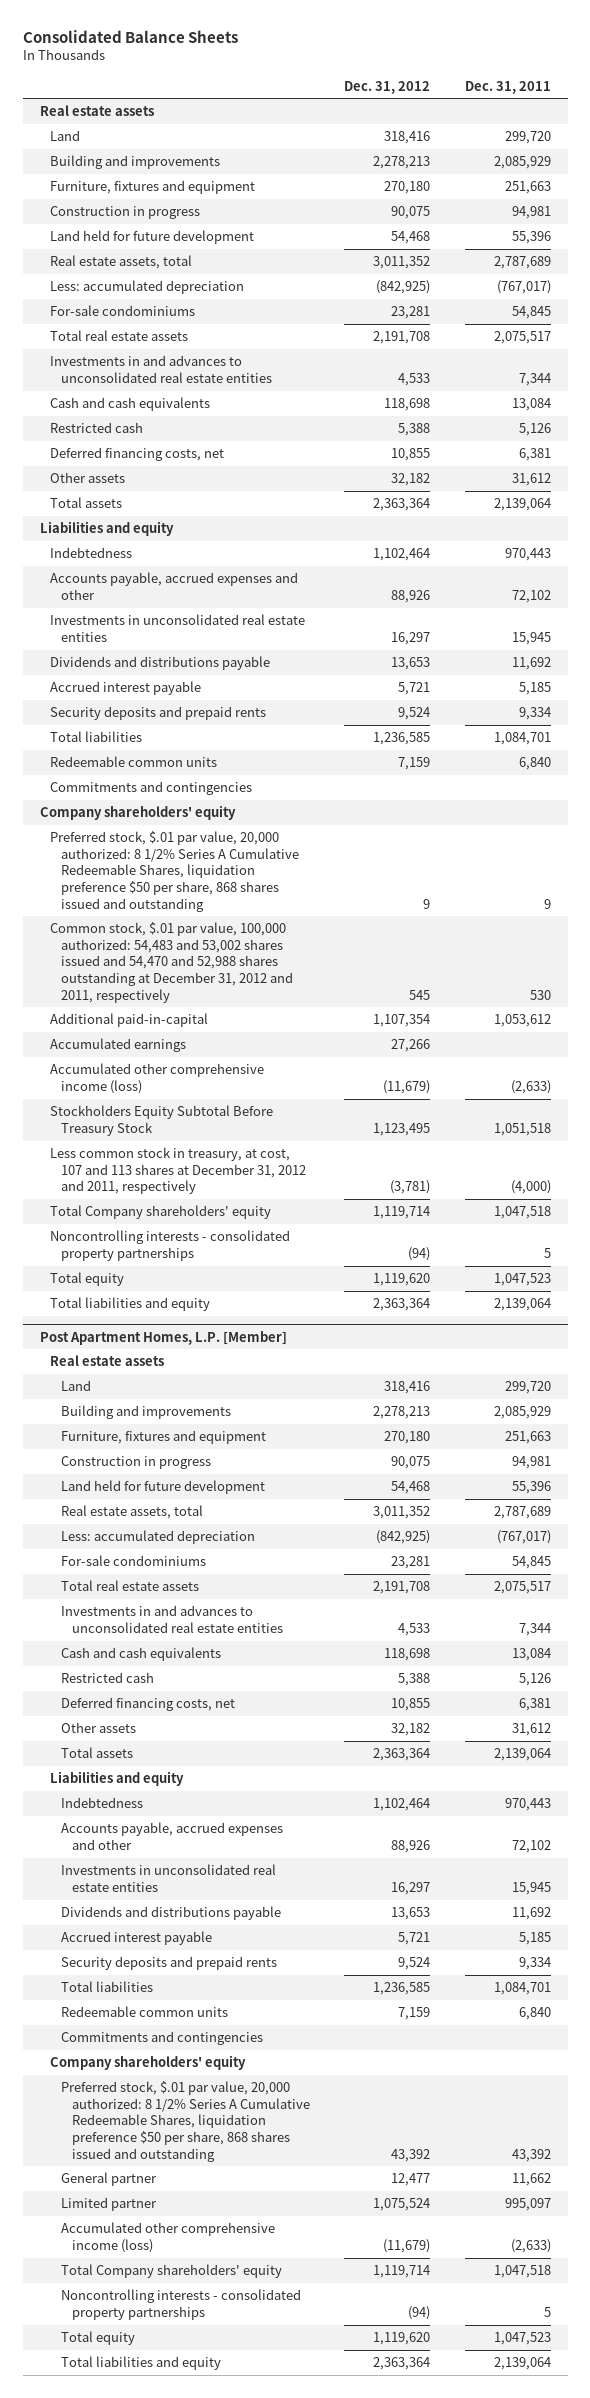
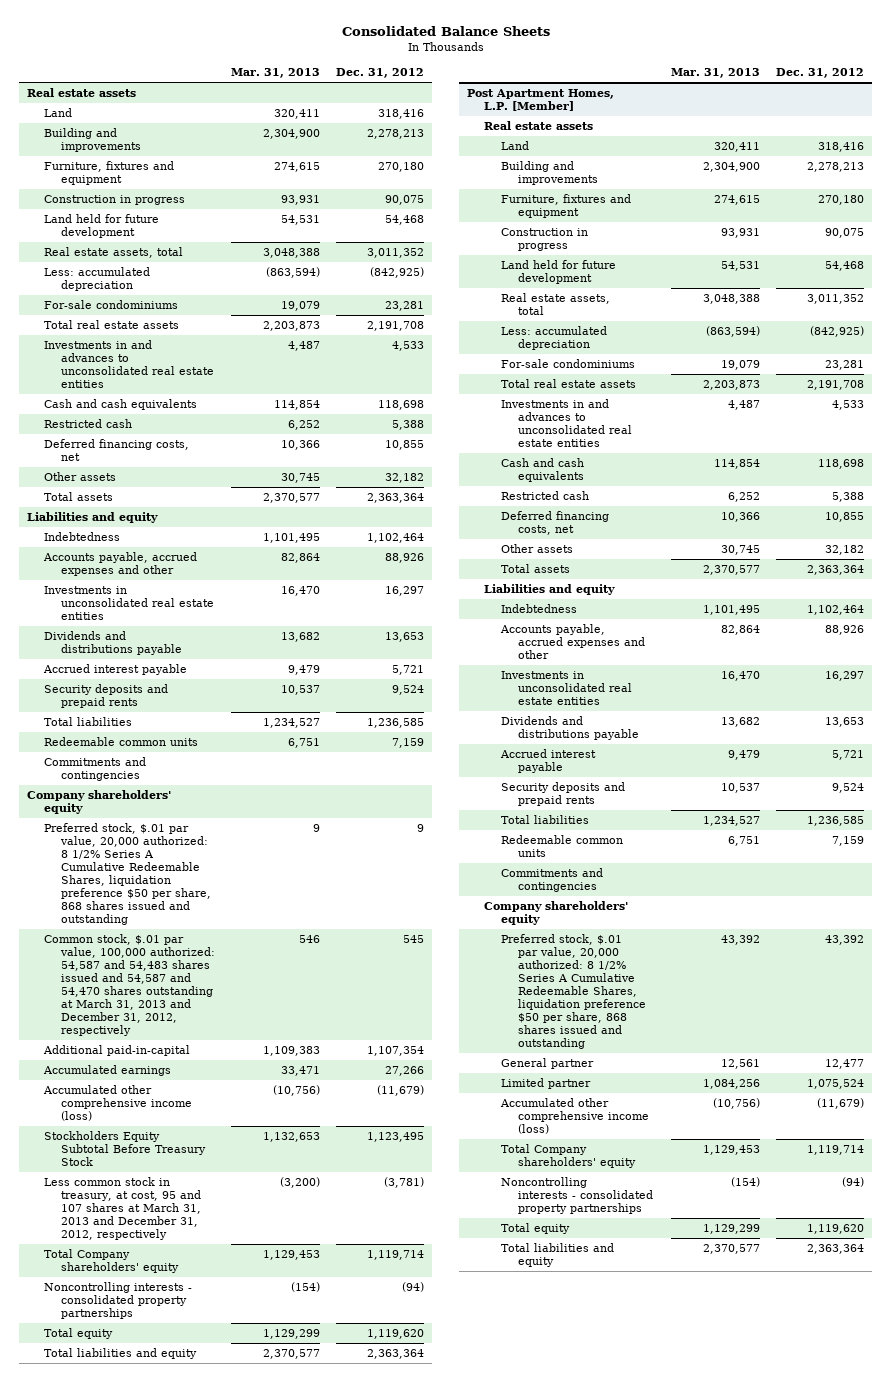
- | Dec. 31, 2012 | Dec. 31, 2011
+ | Mar. 31, 2013 | Dec. 31, 2012
- Common stock, $.01 par value, 100,000 authorized: 54,483 and 53,002 shares issued and 54,470 and 52,988 shares outstanding at December 31, 2012 and 2011, respectively | 545 | 530
+ Common stock, $.01 par value, 100,000 authorized: 54,587 and 54,483 shares issued and 54,587 and 54,470 shares outstanding at March 31, 2013 and December 31, 2012, respectively | 546 | 545
- Less common stock in treasury, at cost, 107 and 113 shares at December 31, 2012 and 2011, respectively | (3,781) | (4,000)
+ Less common stock in treasury, at cost, 95 and 107 shares at March 31, 2013 and December 31, 2012, respectively | (3,200) | (3,781)

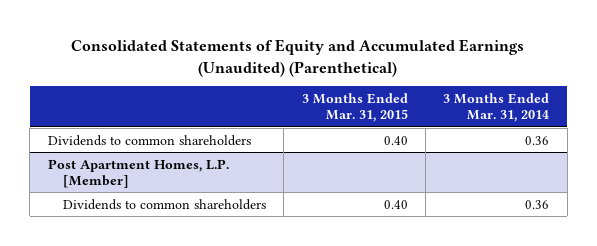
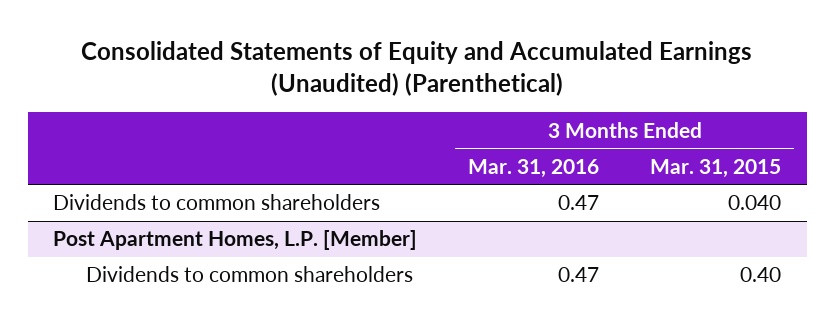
- | 3 Months Ended Mar. 31, 2015 | 3 Months Ended Mar. 31, 2014
+ | 3 Months Ended Mar. 31, 2016 | 3 Months Ended Mar. 31, 2015
- Dividends to common shareholders | 0.40 | 0.36
+ Dividends to common shareholders | 0.47 | 0.040

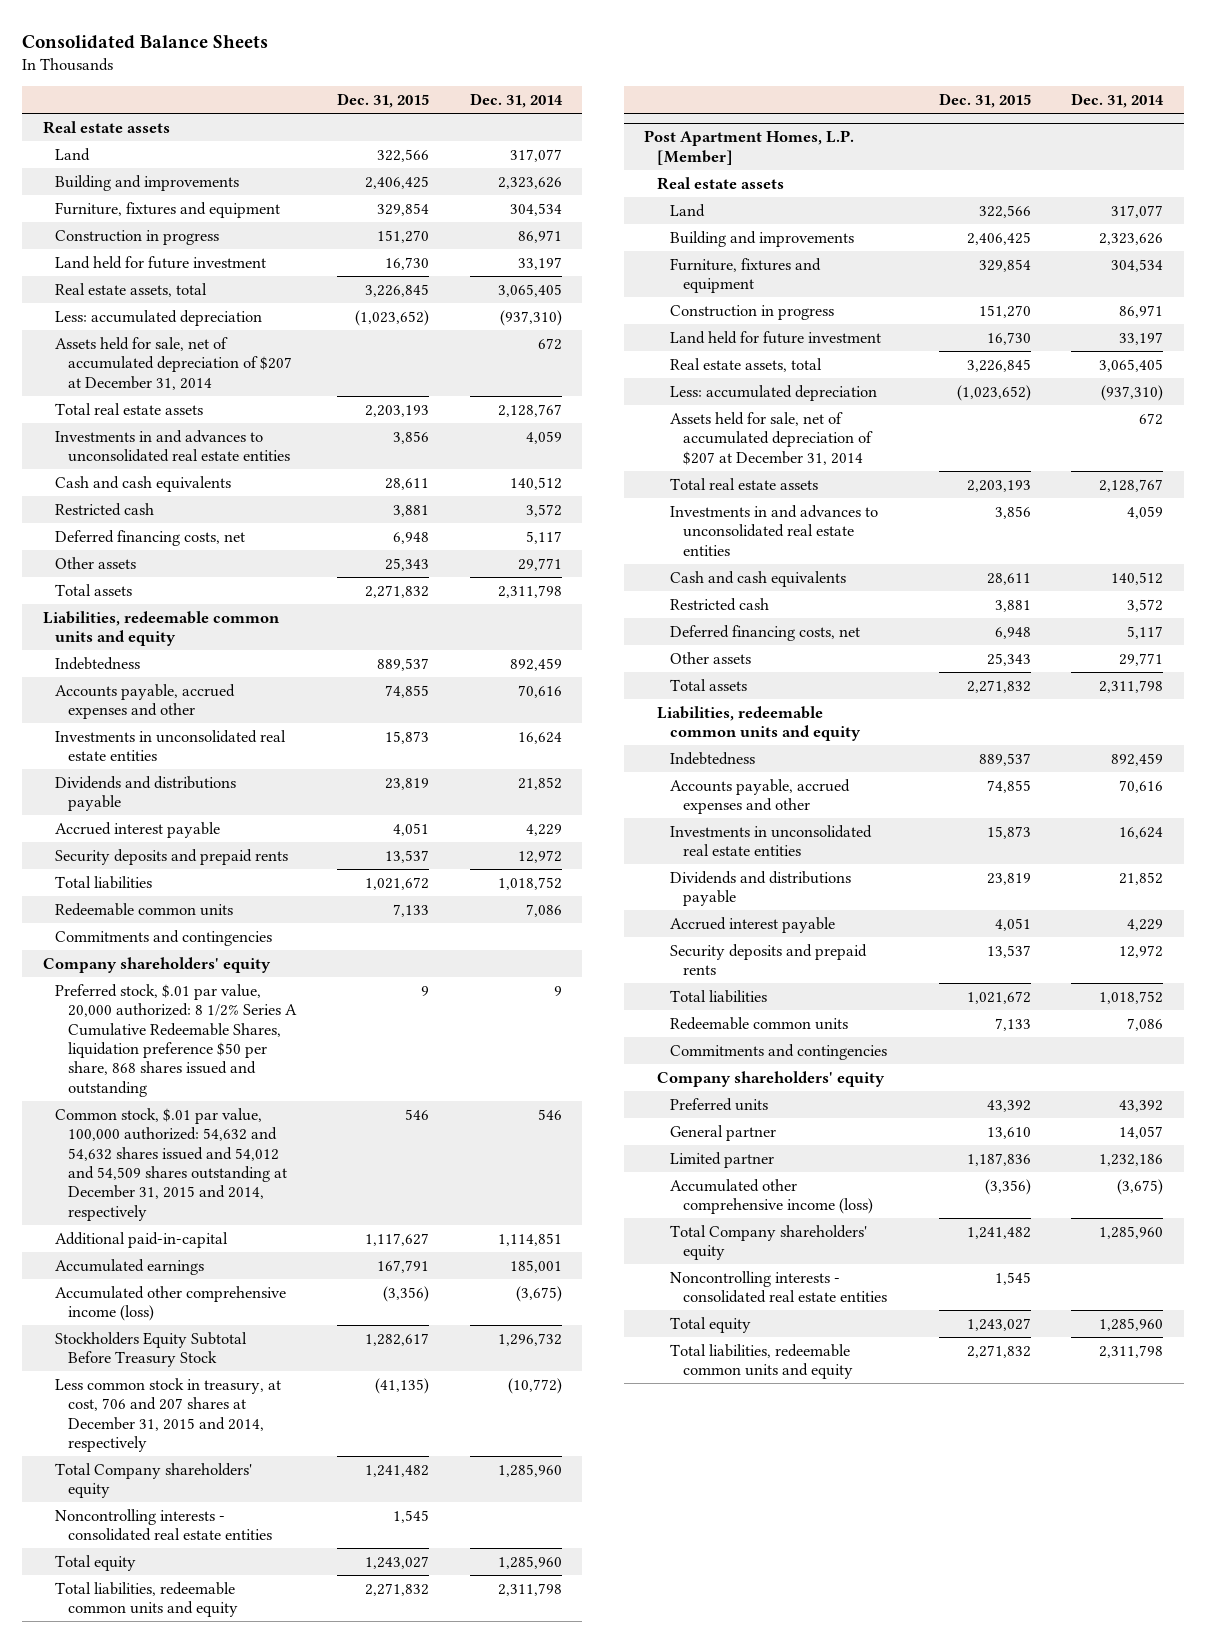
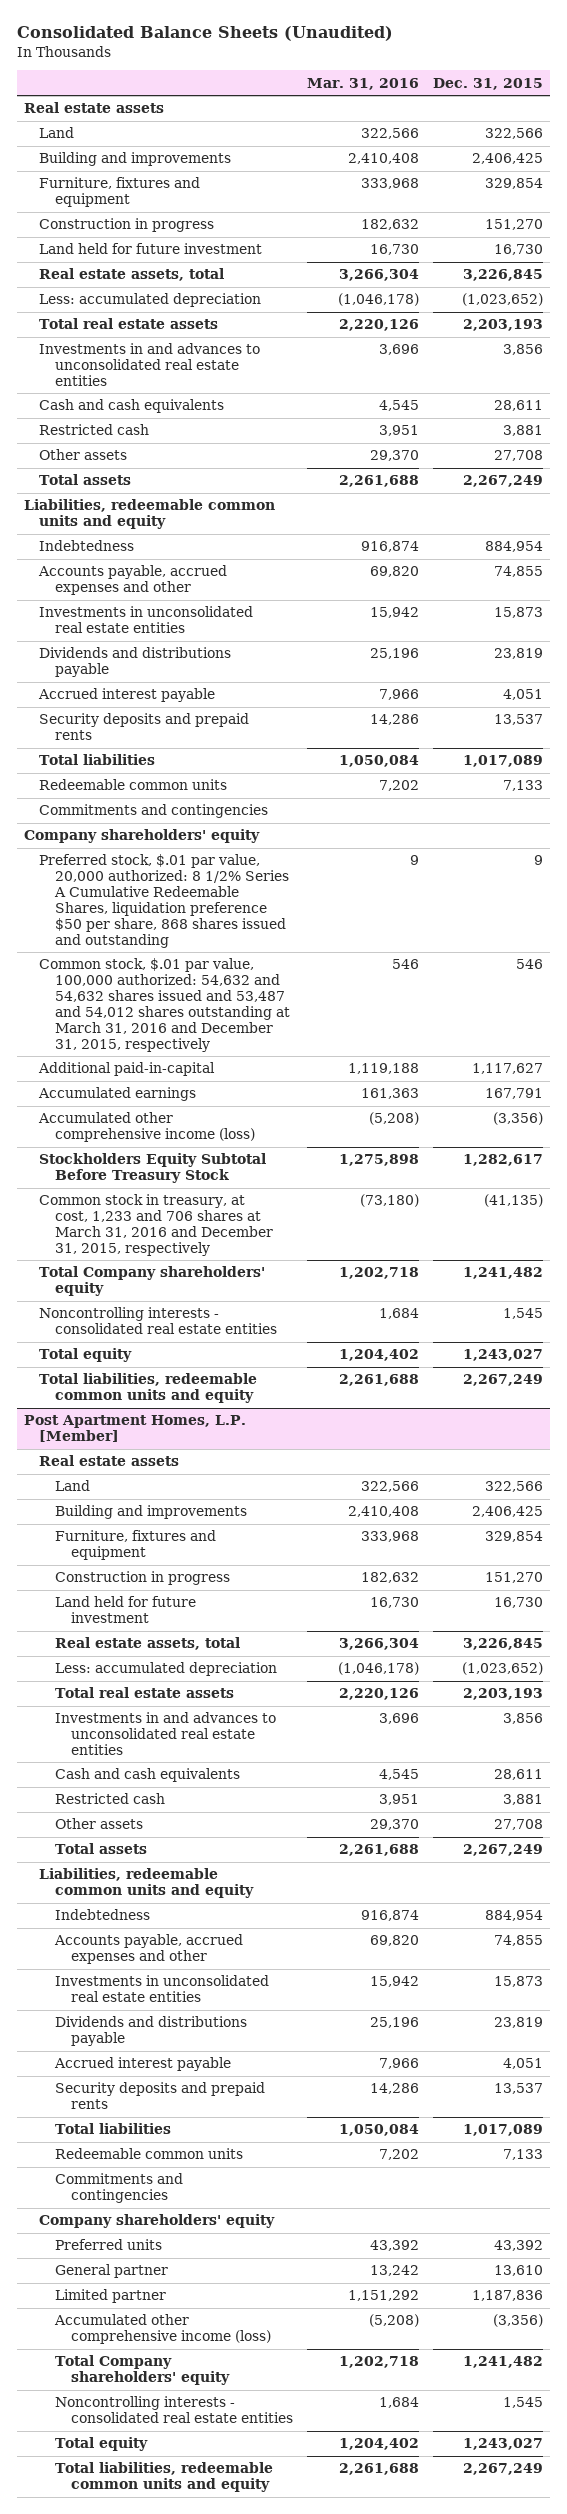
- Consolidated Balance Sheets
+ Consolidated Balance Sheets (Unaudited)
- | Dec. 31, 2015 | Dec. 31, 2014
+ | Mar. 31, 2016 | Dec. 31, 2015
- Assets held for sale, net of accumulated depreciation of $207 at December 31, 2014 | | 672
- Deferred financing costs, net | 6,948 | 5,117
- Other assets | 25,343 | 29,771
- Total assets | 2,271,832 | 2,311,798
+ Other assets | 29,370 | 27,708
+ Total assets | 2,261,688 | 2,267,249
- Indebtedness | 889,537 | 892,459
+ Indebtedness | 916,874 | 884,954
- Total liabilities | 1,021,672 | 1,018,752
+ Total liabilities | 1,050,084 | 1,017,089
- Common stock, $.01 par value, 100,000 authorized: 54,632 and 54,632 shares issued and 54,012 and 54,509 shares outstanding at December 31, 2015 and 2014, respectively | 546 | 546
+ Common stock, $.01 par value, 100,000 authorized: 54,632 and 54,632 shares issued and 53,487 and 54,012 shares outstanding at March 31, 2016 and December 31, 2015, respectively | 546 | 546
- Less common stock in treasury, at cost, 706 and 207 shares at December 31, 2015 and 2014, respectively | (41,135) | (10,772)
+ Common stock in treasury, at cost, 1,233 and 706 shares at March 31, 2016 and December 31, 2015, respectively | (73,180) | (41,135)
- Total liabilities, redeemable common units and equity | 2,271,832 | 2,311,798
+ Total liabilities, redeemable common units and equity | 2,261,688 | 2,267,249
@ Post Apartment Homes, L.P. [Member]
- Assets held for sale, net of accumulated depreciation of $207 at December 31, 2014 | | 672
- Deferred financing costs, net | 6,948 | 5,117
- Other assets | 25,343 | 29,771
- Total assets | 2,271,832 | 2,311,798
+ Other assets | 29,370 | 27,708
+ Total assets | 2,261,688 | 2,267,249
- Indebtedness | 889,537 | 892,459
+ Indebtedness | 916,874 | 884,954
- Total liabilities | 1,021,672 | 1,018,752
+ Total liabilities | 1,050,084 | 1,017,089
- Total liabilities, redeemable common units and equity | 2,271,832 | 2,311,798
+ Total liabilities, redeemable common units and equity | 2,261,688 | 2,267,249

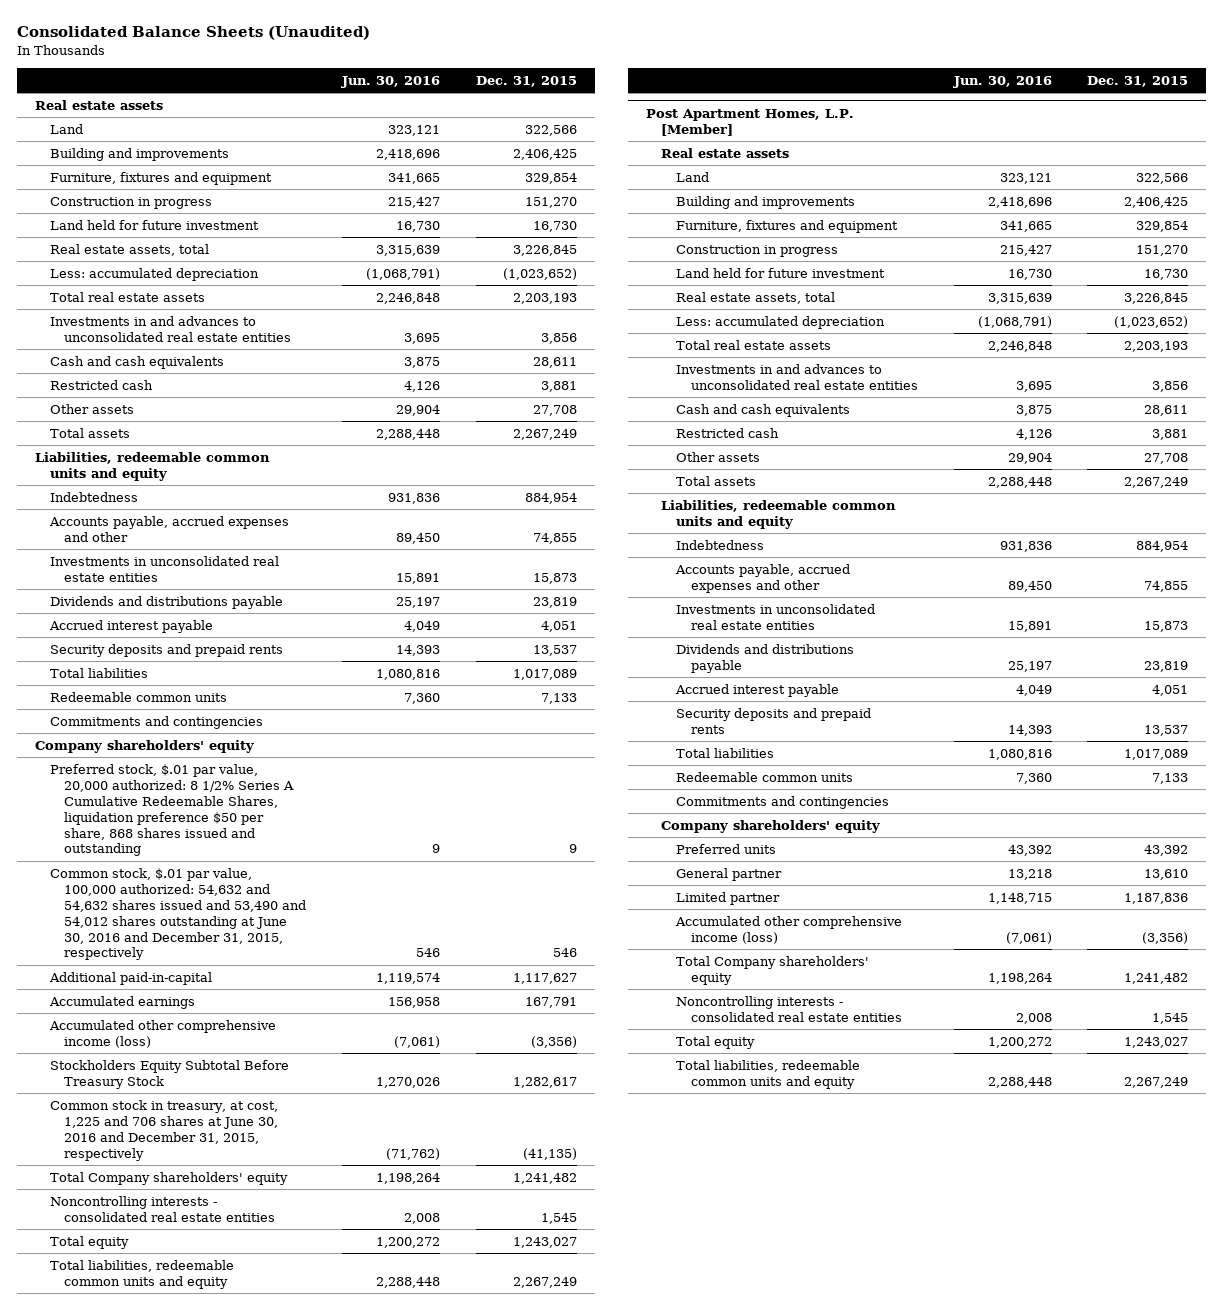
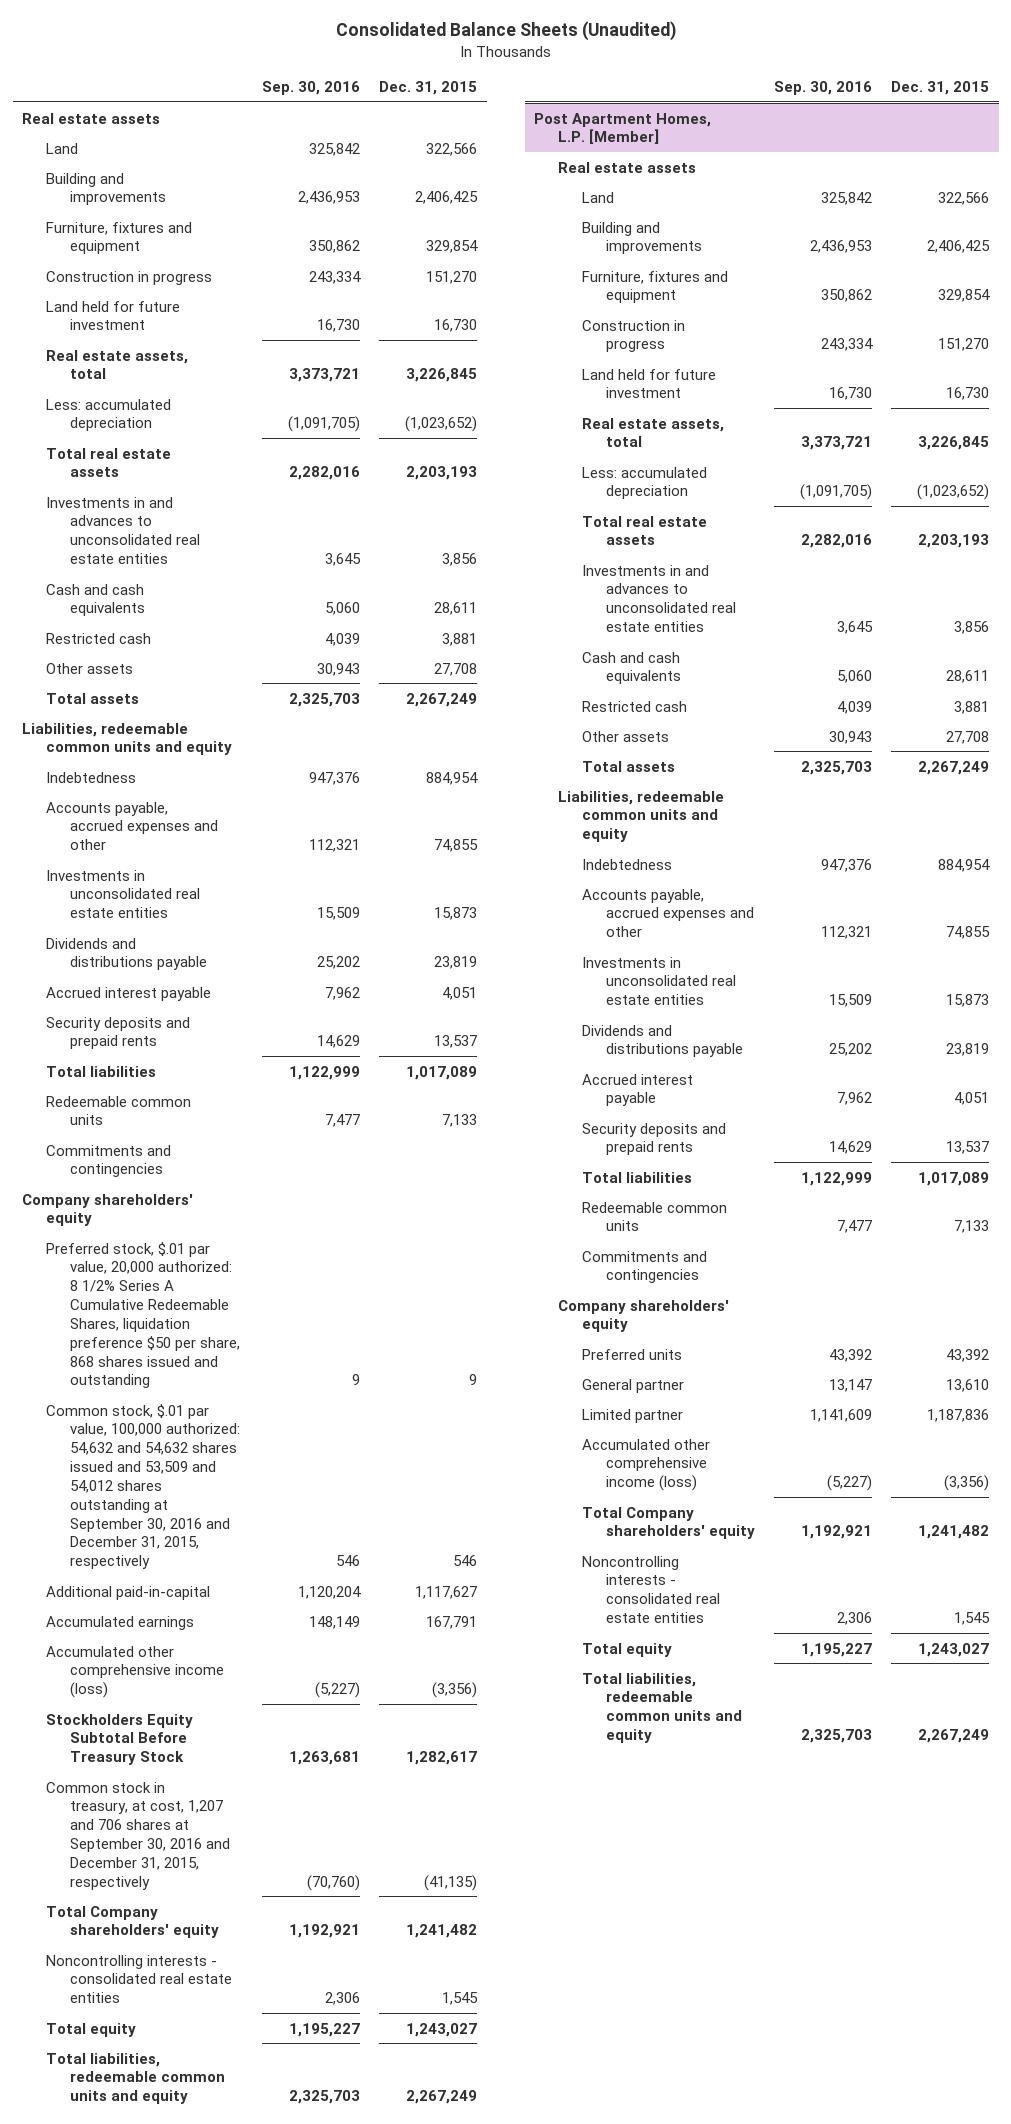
- | Jun. 30, 2016 | Dec. 31, 2015
+ | Sep. 30, 2016 | Dec. 31, 2015
- Common stock, $.01 par value, 100,000 authorized: 54,632 and 54,632 shares issued and 53,490 and 54,012 shares outstanding at June 30, 2016 and December 31, 2015, respectively | 546 | 546
+ Common stock, $.01 par value, 100,000 authorized: 54,632 and 54,632 shares issued and 53,509 and 54,012 shares outstanding at September 30, 2016 and December 31, 2015, respectively | 546 | 546
- Common stock in treasury, at cost, 1,225 and 706 shares at June 30, 2016 and December 31, 2015, respectively | (71,762) | (41,135)
+ Common stock in treasury, at cost, 1,207 and 706 shares at September 30, 2016 and December 31, 2015, respectively | (70,760) | (41,135)

